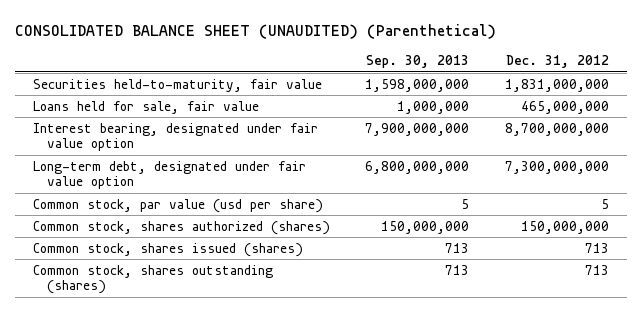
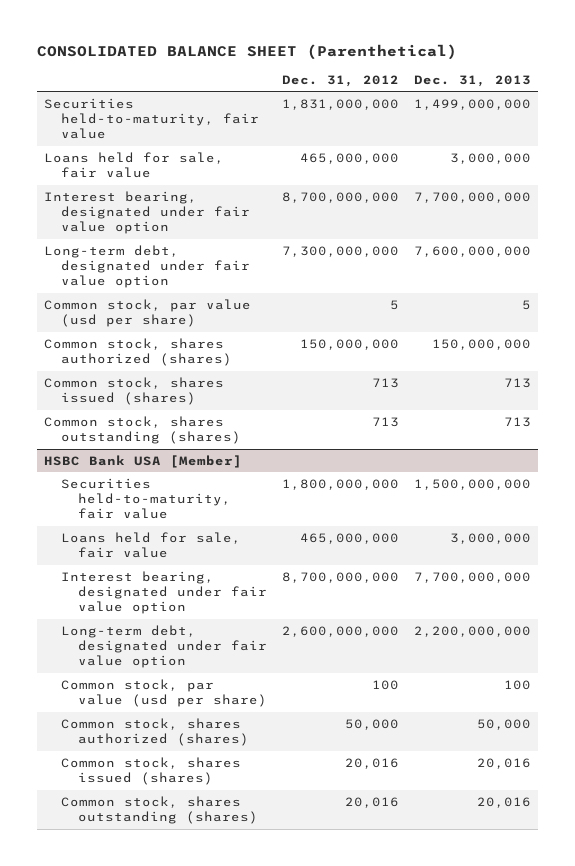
- CONSOLIDATED BALANCE SHEET (UNAUDITED) (Parenthetical)
+ CONSOLIDATED BALANCE SHEET (Parenthetical)
- | Sep. 30, 2013 | Dec. 31, 2012
+ | Dec. 31, 2012 | Dec. 31, 2013
+ HSBC Bank USA [Member]
+ Securities held-to-maturity, fair value | 1,800,000,000 | 1,500,000,000
+ Loans held for sale, fair value | 465,000,000 | 3,000,000
+ Interest bearing, designated under fair value option | 8,700,000,000 | 7,700,000,000
+ Long-term debt, designated under fair value option | 2,600,000,000 | 2,200,000,000
+ Common stock, par value (usd per share) | 100 | 100
+ Common stock, shares authorized (shares) | 50,000 | 50,000
+ Common stock, shares issued (shares) | 20,016 | 20,016
+ Common stock, shares outstanding (shares) | 20,016 | 20,016

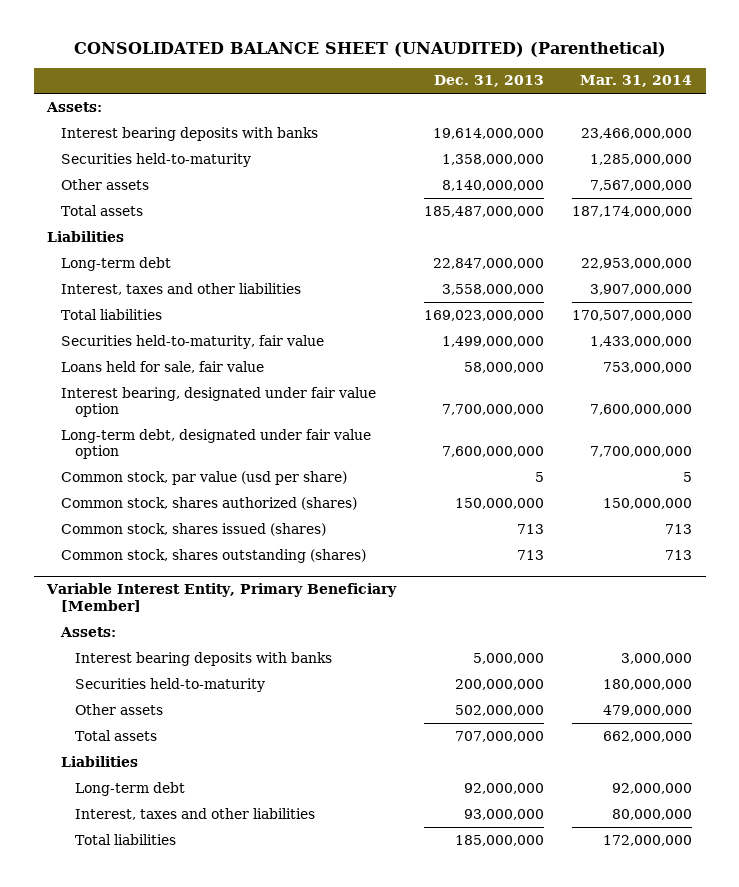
- CONSOLIDATED BALANCE SHEET (Parenthetical)
+ CONSOLIDATED BALANCE SHEET (UNAUDITED) (Parenthetical)
- | Dec. 31, 2012 | Dec. 31, 2013
+ | Dec. 31, 2013 | Mar. 31, 2014
+ Assets:
+ Interest bearing deposits with banks | 19,614,000,000 | 23,466,000,000
+ Securities held-to-maturity | 1,358,000,000 | 1,285,000,000
+ Other assets | 8,140,000,000 | 7,567,000,000
+ Total assets | 185,487,000,000 | 187,174,000,000
+ Liabilities
+ Long-term debt | 22,847,000,000 | 22,953,000,000
+ Interest, taxes and other liabilities | 3,558,000,000 | 3,907,000,000
+ Total liabilities | 169,023,000,000 | 170,507,000,000
- Loans held for sale, fair value | 465,000,000 | 3,000,000
+ Loans held for sale, fair value | 58,000,000 | 753,000,000
- HSBC Bank USA [Member]
- Securities held-to-maturity, fair value | 1,800,000,000 | 1,500,000,000
- Loans held for sale, fair value | 465,000,000 | 3,000,000
- Interest bearing, designated under fair value option | 8,700,000,000 | 7,700,000,000
- Long-term debt, designated under fair value option | 2,600,000,000 | 2,200,000,000
- Common stock, par value (usd per share) | 100 | 100
- Common stock, shares authorized (shares) | 50,000 | 50,000
- Common stock, shares issued (shares) | 20,016 | 20,016
- Common stock, shares outstanding (shares) | 20,016 | 20,016
+ Variable Interest Entity, Primary Beneficiary [Member]
+ Assets:
+ Interest bearing deposits with banks | 5,000,000 | 3,000,000
+ Securities held-to-maturity | 200,000,000 | 180,000,000
+ Other assets | 502,000,000 | 479,000,000
+ Total assets | 707,000,000 | 662,000,000
+ Liabilities
+ Long-term debt | 92,000,000 | 92,000,000
+ Interest, taxes and other liabilities | 93,000,000 | 80,000,000
+ Total liabilities | 185,000,000 | 172,000,000

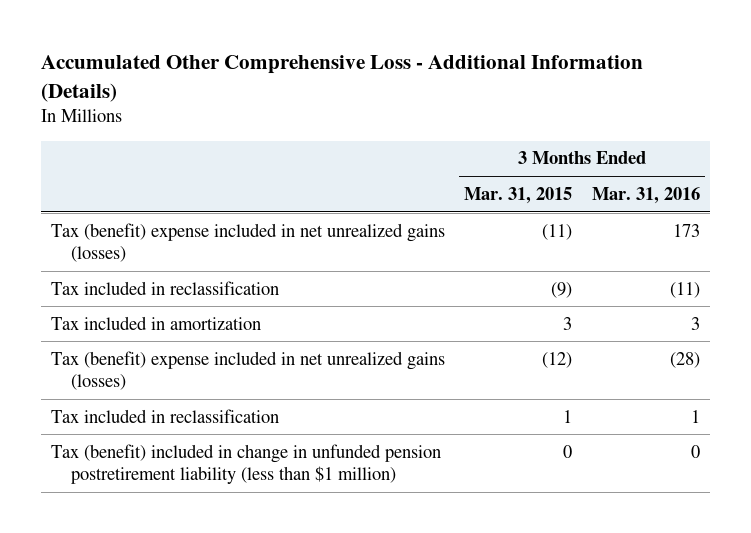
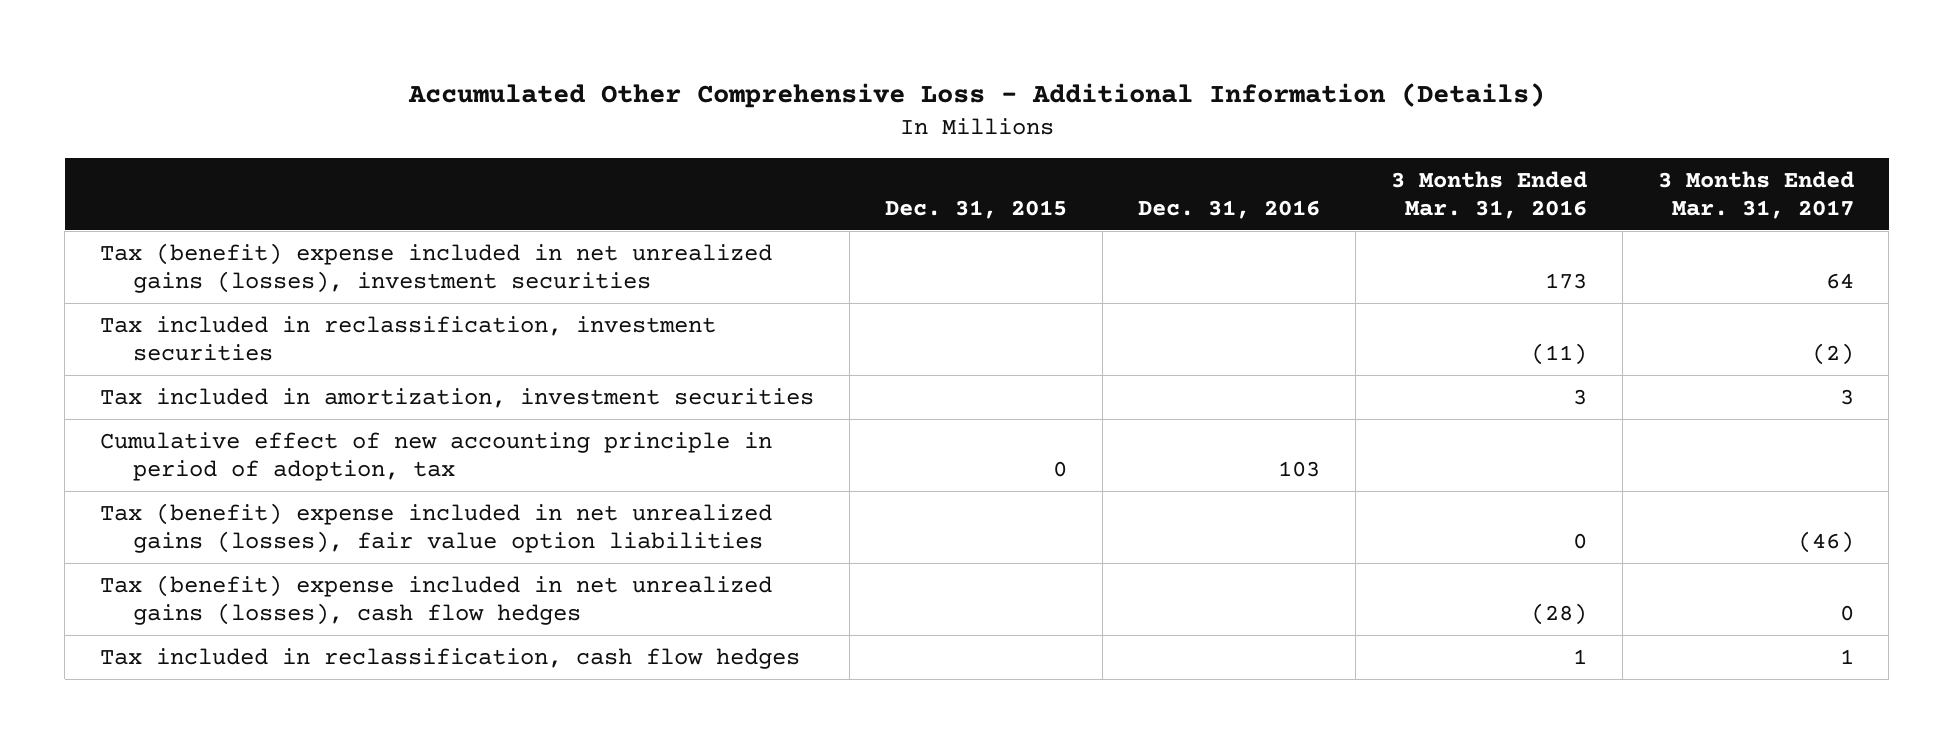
- | 3 Months Ended Mar. 31, 2015 | 3 Months Ended Mar. 31, 2016
+ | Dec. 31, 2015 | Dec. 31, 2016 | 3 Months Ended Mar. 31, 2016 | 3 Months Ended Mar. 31, 2017
- Tax (benefit) expense included in net unrealized gains (losses) | (11) | 173
- Tax included in reclassification | (9) | (11)
- Tax included in amortization | 3 | 3
- Tax (benefit) expense included in net unrealized gains (losses) | (12) | (28)
- Tax included in reclassification | 1 | 1
- Tax (benefit) included in change in unfunded pension postretirement liability (less than $1 million) | 0 | 0
+ Tax (benefit) expense included in net unrealized gains (losses), investment securities | | | 173 | 64
+ Tax included in reclassification, investment securities | | | (11) | (2)
+ Tax included in amortization, investment securities | | | 3 | 3
+ Cumulative effect of new accounting principle in period of adoption, tax | 0 | 103 | |
+ Tax (benefit) expense included in net unrealized gains (losses), fair value option liabilities | | | 0 | (46)
+ Tax (benefit) expense included in net unrealized gains (losses), cash flow hedges | | | (28) | 0
+ Tax included in reclassification, cash flow hedges | | | 1 | 1

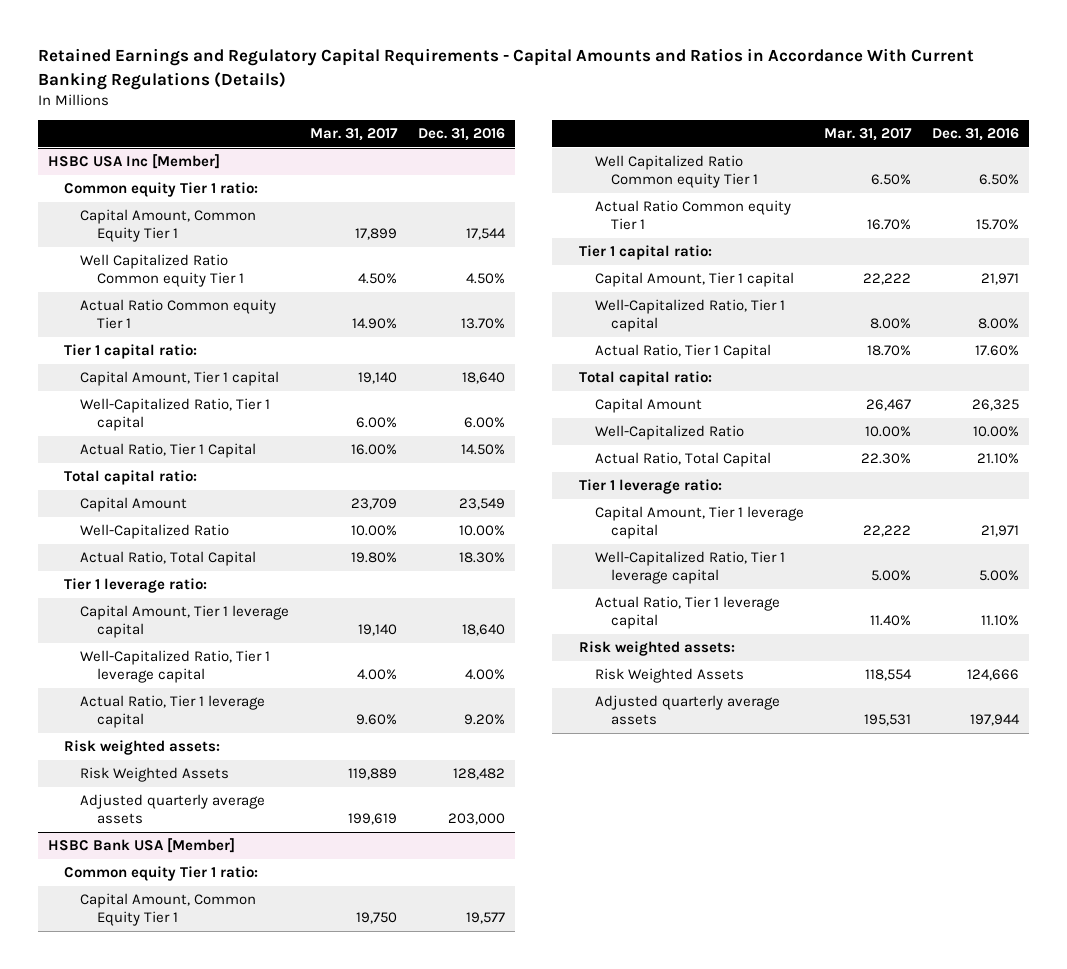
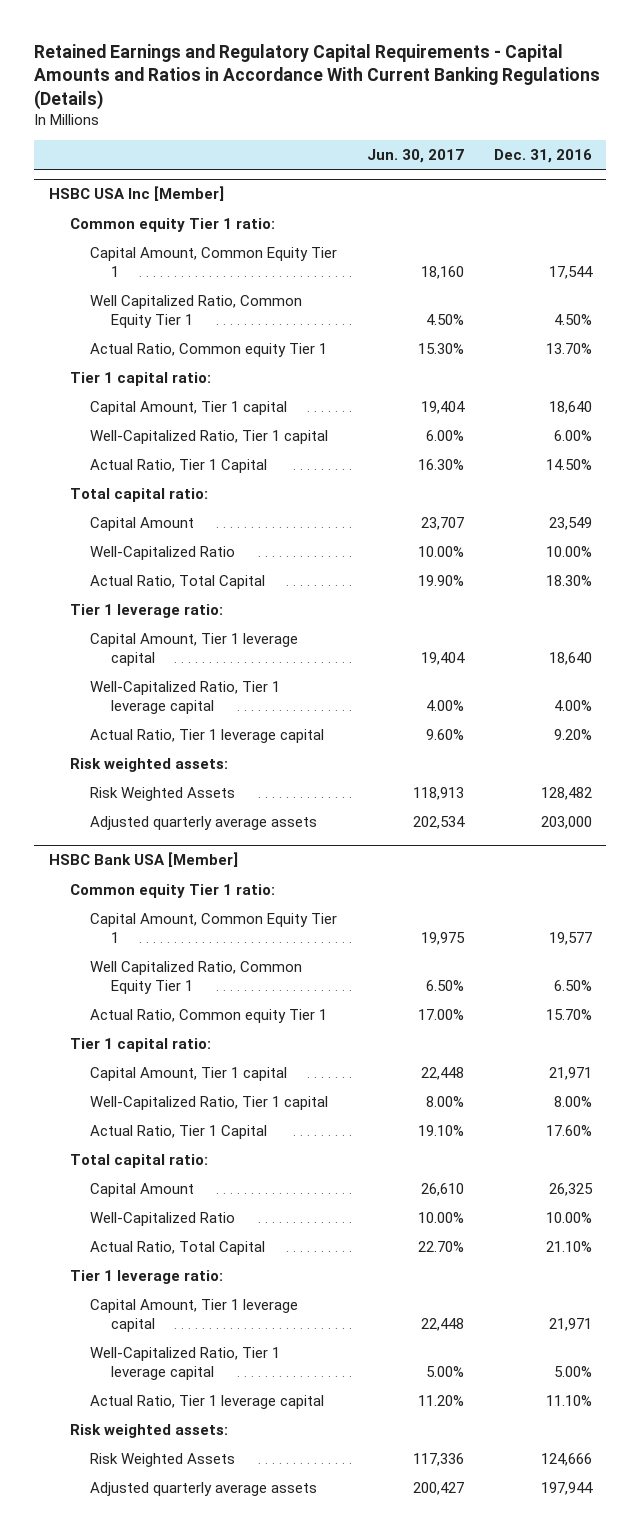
- | Mar. 31, 2017 | Dec. 31, 2016
+ | Jun. 30, 2017 | Dec. 31, 2016
@ HSBC USA Inc [Member]
- Well Capitalized Ratio Common equity Tier 1 | 4.50% | 4.50%
- Actual Ratio Common equity Tier 1 | 14.90% | 13.70%
+ Well Capitalized Ratio, Common Equity Tier 1 | 4.50% | 4.50%
+ Actual Ratio, Common equity Tier 1 | 15.30% | 13.70%
@ HSBC Bank USA [Member]
- Well Capitalized Ratio Common equity Tier 1 | 6.50% | 6.50%
- Actual Ratio Common equity Tier 1 | 16.70% | 15.70%
+ Well Capitalized Ratio, Common Equity Tier 1 | 6.50% | 6.50%
+ Actual Ratio, Common equity Tier 1 | 17.00% | 15.70%

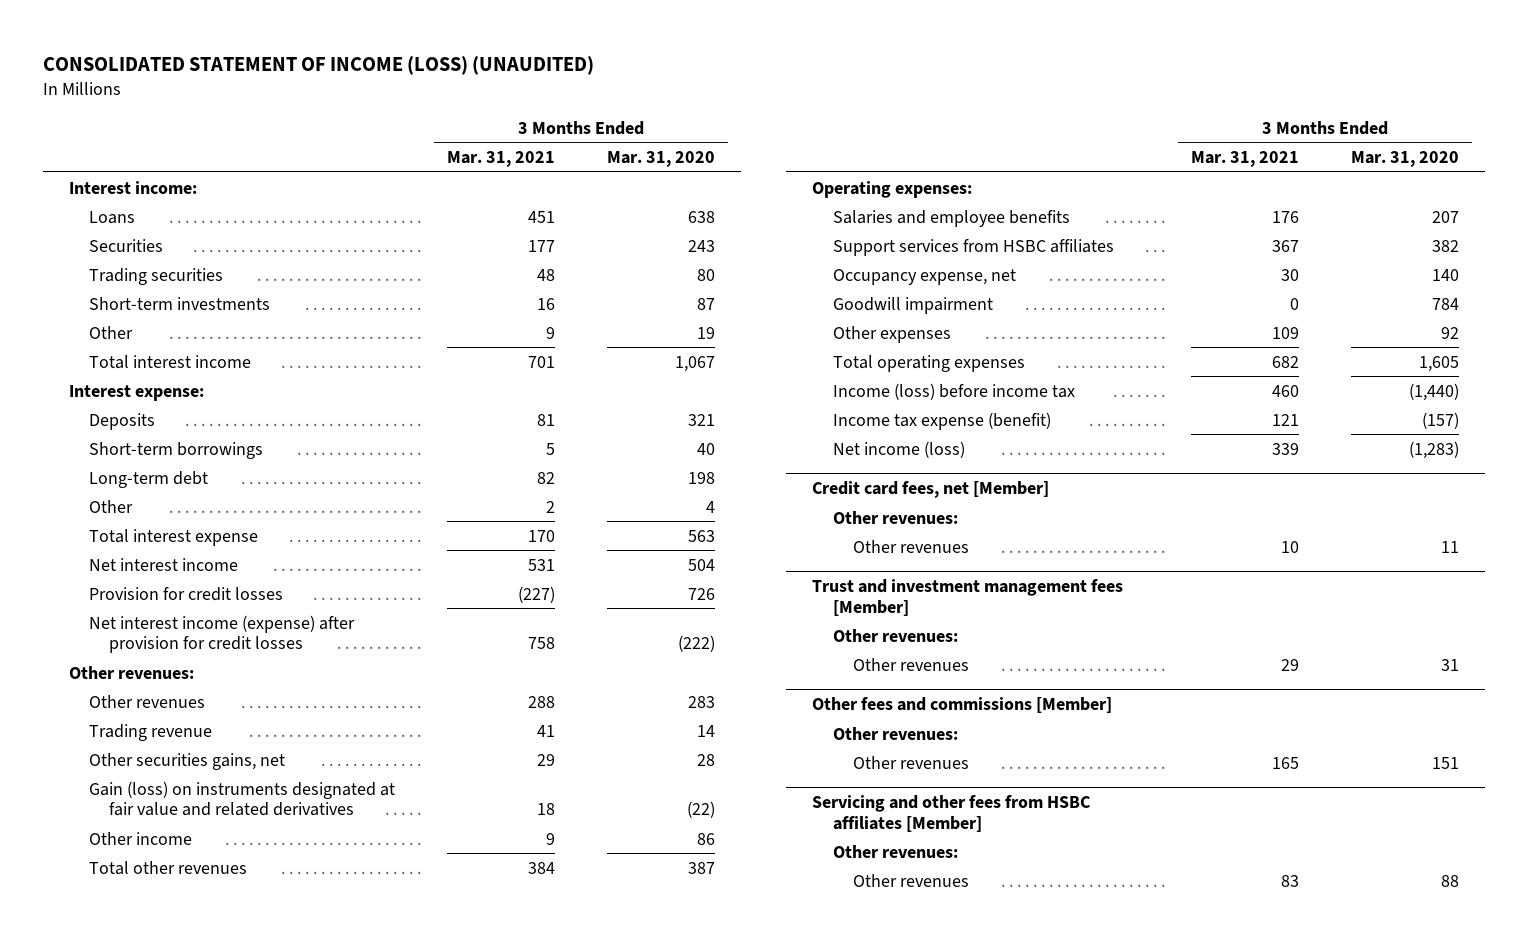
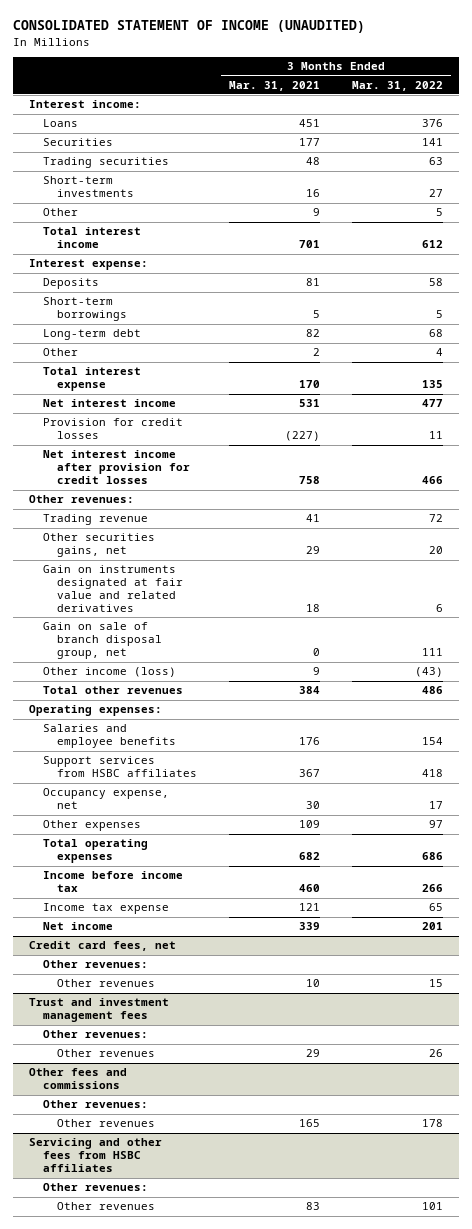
- CONSOLIDATED STATEMENT OF INCOME (LOSS) (UNAUDITED)
+ CONSOLIDATED STATEMENT OF INCOME (UNAUDITED)
- | 3 Months Ended Mar. 31, 2021 | 3 Months Ended Mar. 31, 2020
+ | 3 Months Ended Mar. 31, 2021 | 3 Months Ended Mar. 31, 2022
- Net interest income (expense) after provision for credit losses | 758 | (222)
+ Net interest income after provision for credit losses | 758 | 466
- Other revenues | 288 | 283
- Gain (loss) on instruments designated at fair value and related derivatives | 18 | (22)
- Other income | 9 | 86
+ Gain on instruments designated at fair value and related derivatives | 18 | 6
+ Gain on sale of branch disposal group, net | 0 | 111
+ Other income (loss) | 9 | (43)
- Goodwill impairment | 0 | 784
- Income (loss) before income tax | 460 | (1,440)
- Income tax expense (benefit) | 121 | (157)
- Net income (loss) | 339 | (1,283)
- Credit card fees, net [Member]
+ Income before income tax | 460 | 266
+ Income tax expense | 121 | 65
+ Net income | 339 | 201
+ Credit card fees, net
- Trust and investment management fees [Member]
+ Trust and investment management fees
- Other fees and commissions [Member]
+ Other fees and commissions
- Servicing and other fees from HSBC affiliates [Member]
+ Servicing and other fees from HSBC affiliates

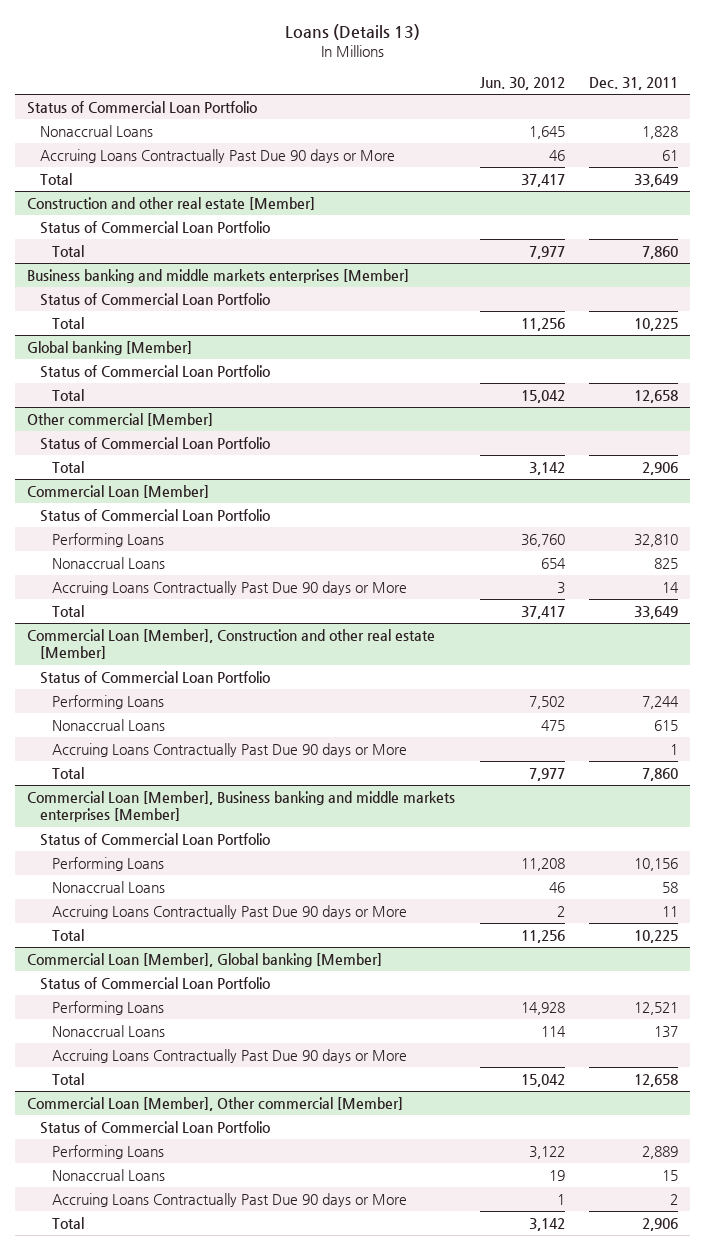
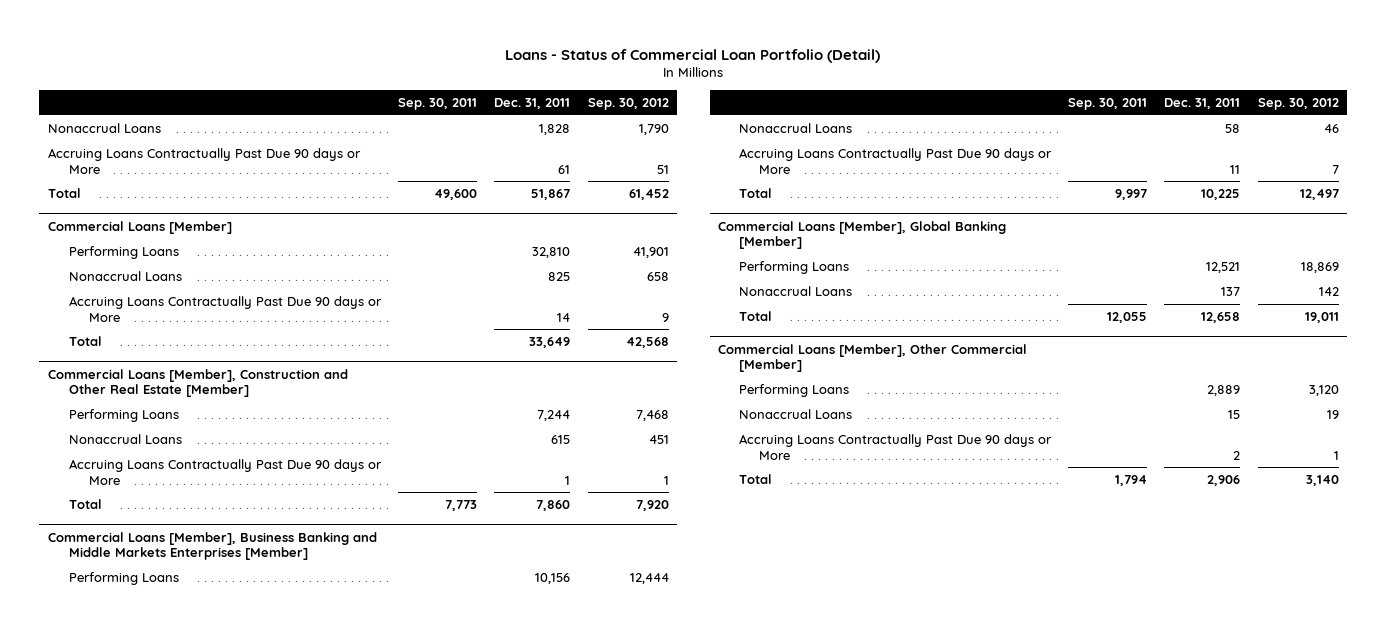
- Loans (Details 13)
+ Loans - Status of Commercial Loan Portfolio (Detail)
- | Jun. 30, 2012 | Dec. 31, 2011
+ | Sep. 30, 2011 | Dec. 31, 2011 | Sep. 30, 2012
- Status of Commercial Loan Portfolio
- Total | 37,417 | 33,649
- Construction and other real estate [Member]
- Status of Commercial Loan Portfolio
- Total | 7,977 | 7,860
- Business banking and middle markets enterprises [Member]
- Status of Commercial Loan Portfolio
- Total | 11,256 | 10,225
- Global banking [Member]
- Status of Commercial Loan Portfolio
- Total | 15,042 | 12,658
- Other commercial [Member]
- Status of Commercial Loan Portfolio
- Total | 3,142 | 2,906
- Commercial Loan [Member]
- Status of Commercial Loan Portfolio
+ Total | 49,600 | 51,867 | 61,452
+ Commercial Loans [Member]
- Commercial Loan [Member], Construction and other real estate [Member]
- Status of Commercial Loan Portfolio
+ Commercial Loans [Member], Construction and Other Real Estate [Member]
- Commercial Loan [Member], Business banking and middle markets enterprises [Member]
- Status of Commercial Loan Portfolio
+ Commercial Loans [Member], Business Banking and Middle Markets Enterprises [Member]
- Commercial Loan [Member], Global banking [Member]
- Status of Commercial Loan Portfolio
+ Commercial Loans [Member], Global Banking [Member]
- Accruing Loans Contractually Past Due 90 days or More
- Commercial Loan [Member], Other commercial [Member]
- Status of Commercial Loan Portfolio
+ Commercial Loans [Member], Other Commercial [Member]

